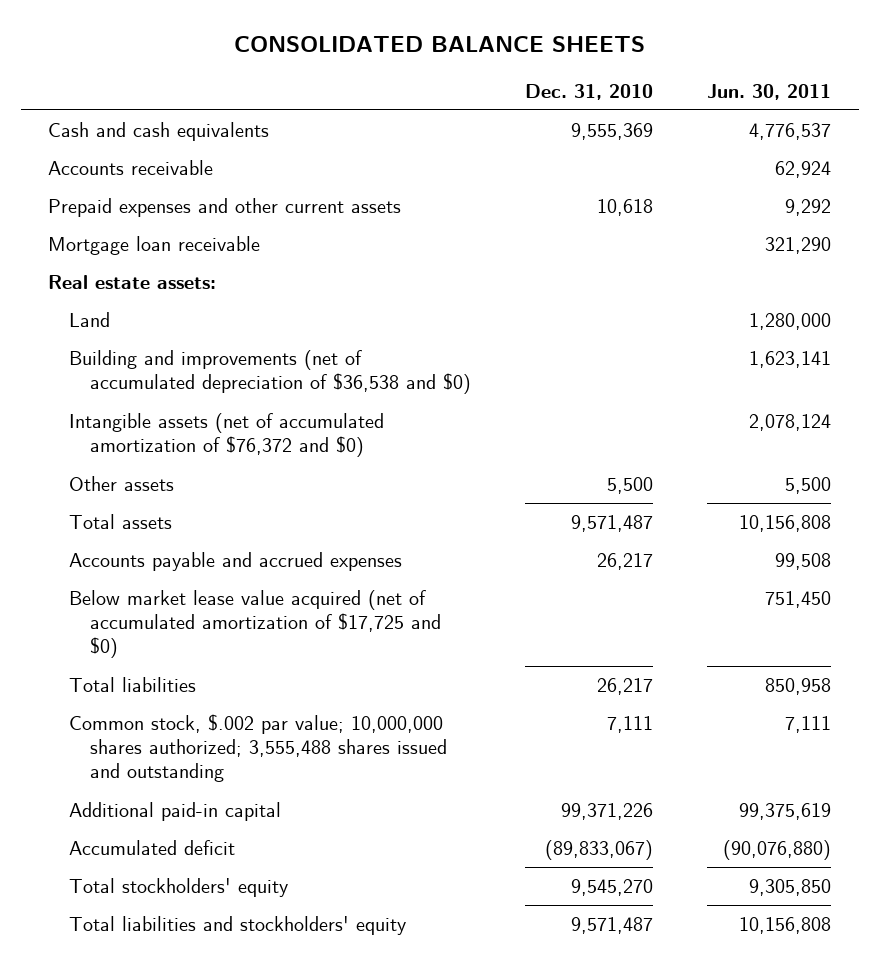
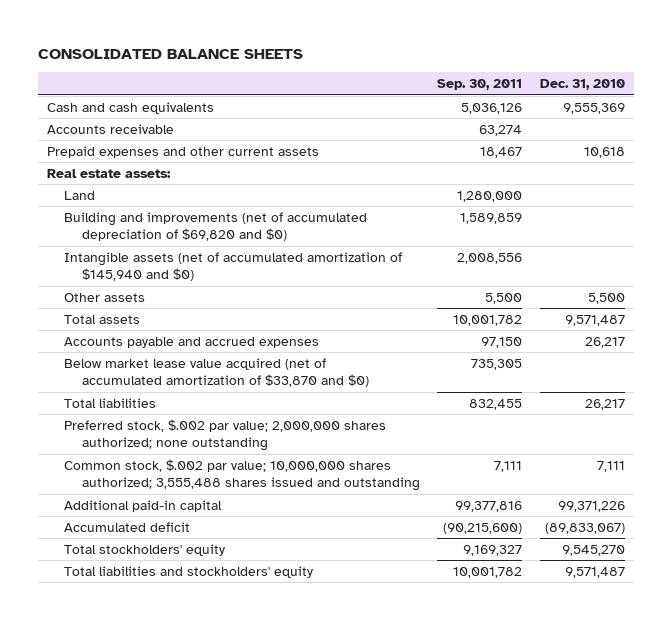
- | Dec. 31, 2010 | Jun. 30, 2011
+ | Sep. 30, 2011 | Dec. 31, 2010
- Mortgage loan receivable | | 321,290
- Building and improvements (net of accumulated depreciation of $36,538 and $0) | | 1,623,141
- Intangible assets (net of accumulated amortization of $76,372 and $0) | | 2,078,124
+ Building and improvements (net of accumulated depreciation of $69,820 and $0) | 1,589,859 |
+ Intangible assets (net of accumulated amortization of $145,940 and $0) | 2,008,556 |
- Below market lease value acquired (net of accumulated amortization of $17,725 and $0) | | 751,450
+ Below market lease value acquired (net of accumulated amortization of $33,870 and $0) | 735,305 |
+ Preferred stock, $.002 par value; 2,000,000 shares authorized; none outstanding

